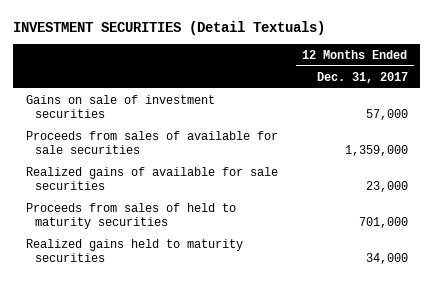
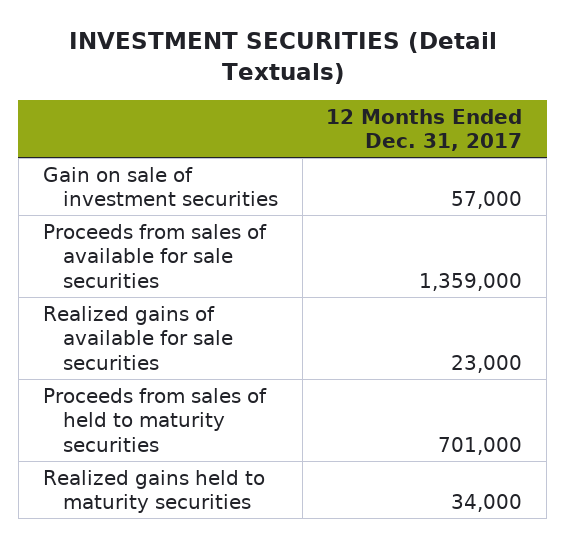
- Gains on sale of investment securities | 57,000
+ Gain on sale of investment securities | 57,000

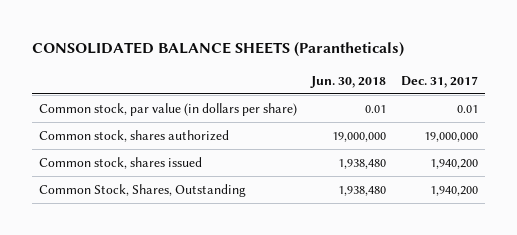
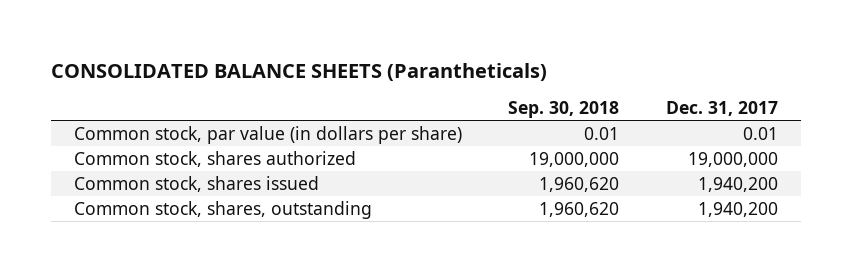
- | Jun. 30, 2018 | Dec. 31, 2017
+ | Sep. 30, 2018 | Dec. 31, 2017
- Common Stock, Shares, Outstanding | 1,938,480 | 1,940,200
+ Common stock, shares, outstanding | 1,960,620 | 1,940,200

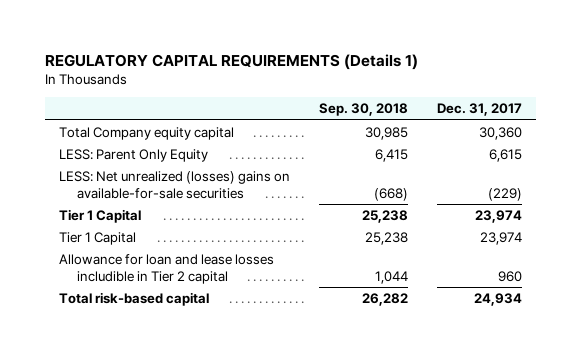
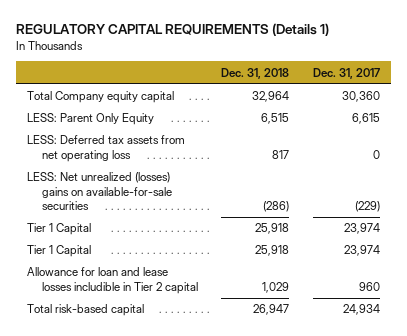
- | Sep. 30, 2018 | Dec. 31, 2017
+ | Dec. 31, 2018 | Dec. 31, 2017
+ LESS: Deferred tax assets from net operating loss | 817 | 0

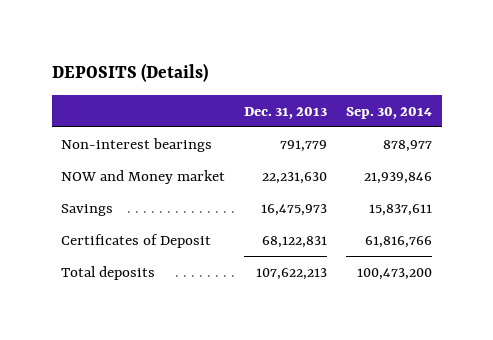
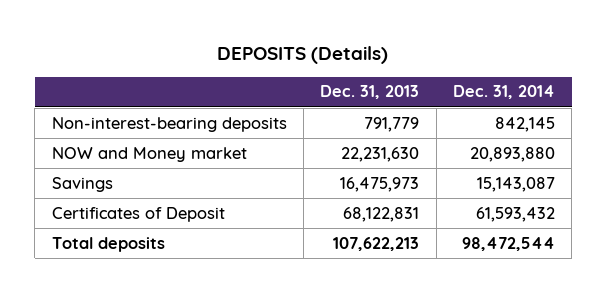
- | Dec. 31, 2013 | Sep. 30, 2014
+ | Dec. 31, 2013 | Dec. 31, 2014
- Non-interest bearings | 791,779 | 878,977
+ Non-interest-bearing deposits | 791,779 | 842,145

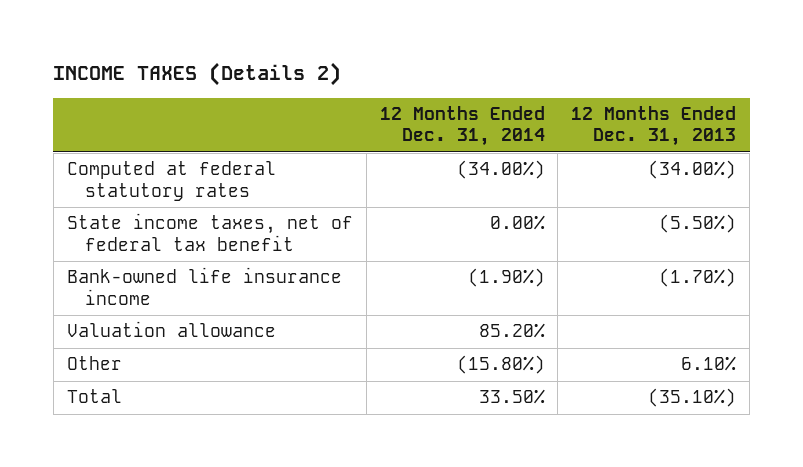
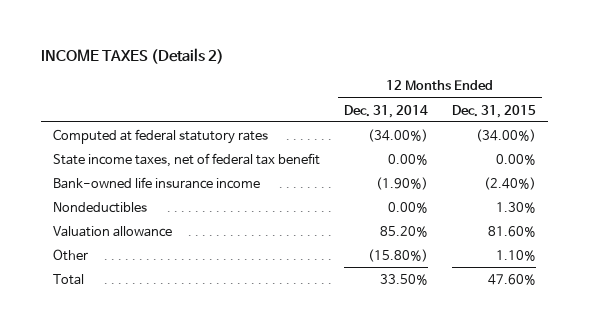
- | 12 Months Ended Dec. 31, 2014 | 12 Months Ended Dec. 31, 2013
+ | 12 Months Ended Dec. 31, 2014 | 12 Months Ended Dec. 31, 2015
+ Nondeductibles | 0.00% | 1.30%

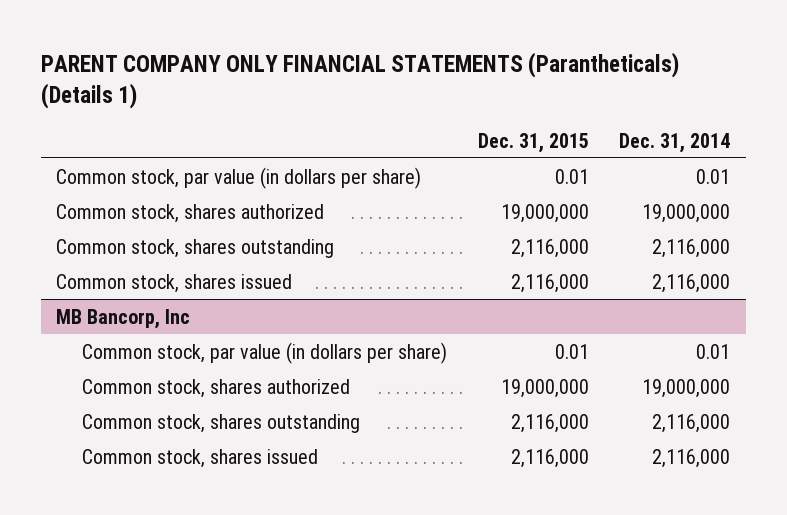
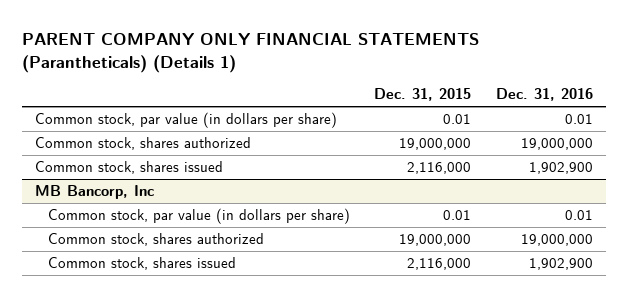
- | Dec. 31, 2015 | Dec. 31, 2014
+ | Dec. 31, 2015 | Dec. 31, 2016
- Common stock, shares outstanding | 2,116,000 | 2,116,000
@ MB Bancorp, Inc
- Common stock, shares outstanding | 2,116,000 | 2,116,000

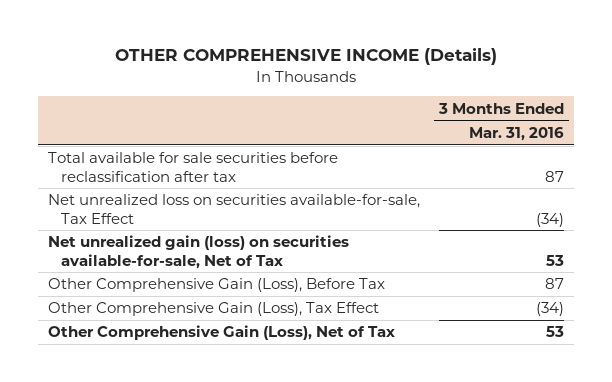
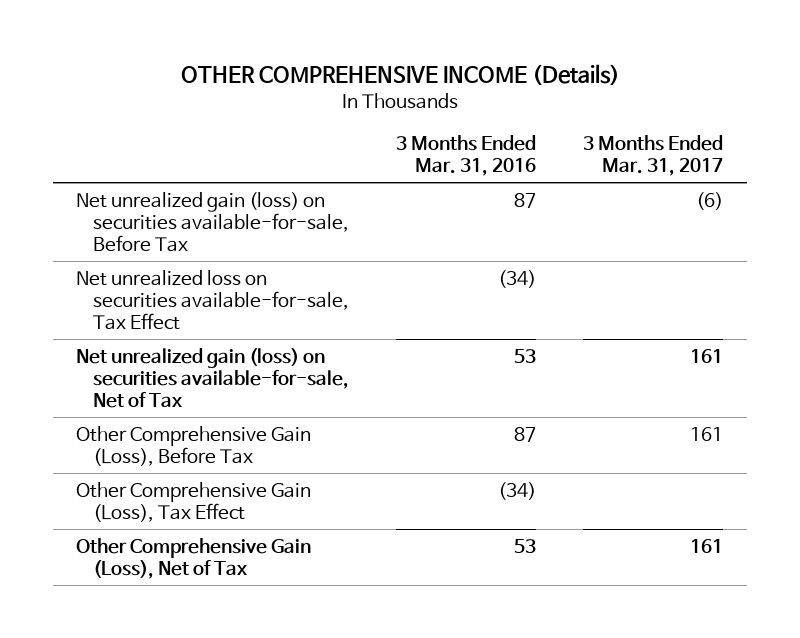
- | 3 Months Ended Mar. 31, 2016
+ | 3 Months Ended Mar. 31, 2016 | 3 Months Ended Mar. 31, 2017
- Total available for sale securities before reclassification after tax | 87
+ Net unrealized gain (loss) on securities available-for-sale, Before Tax | 87 | (6)

